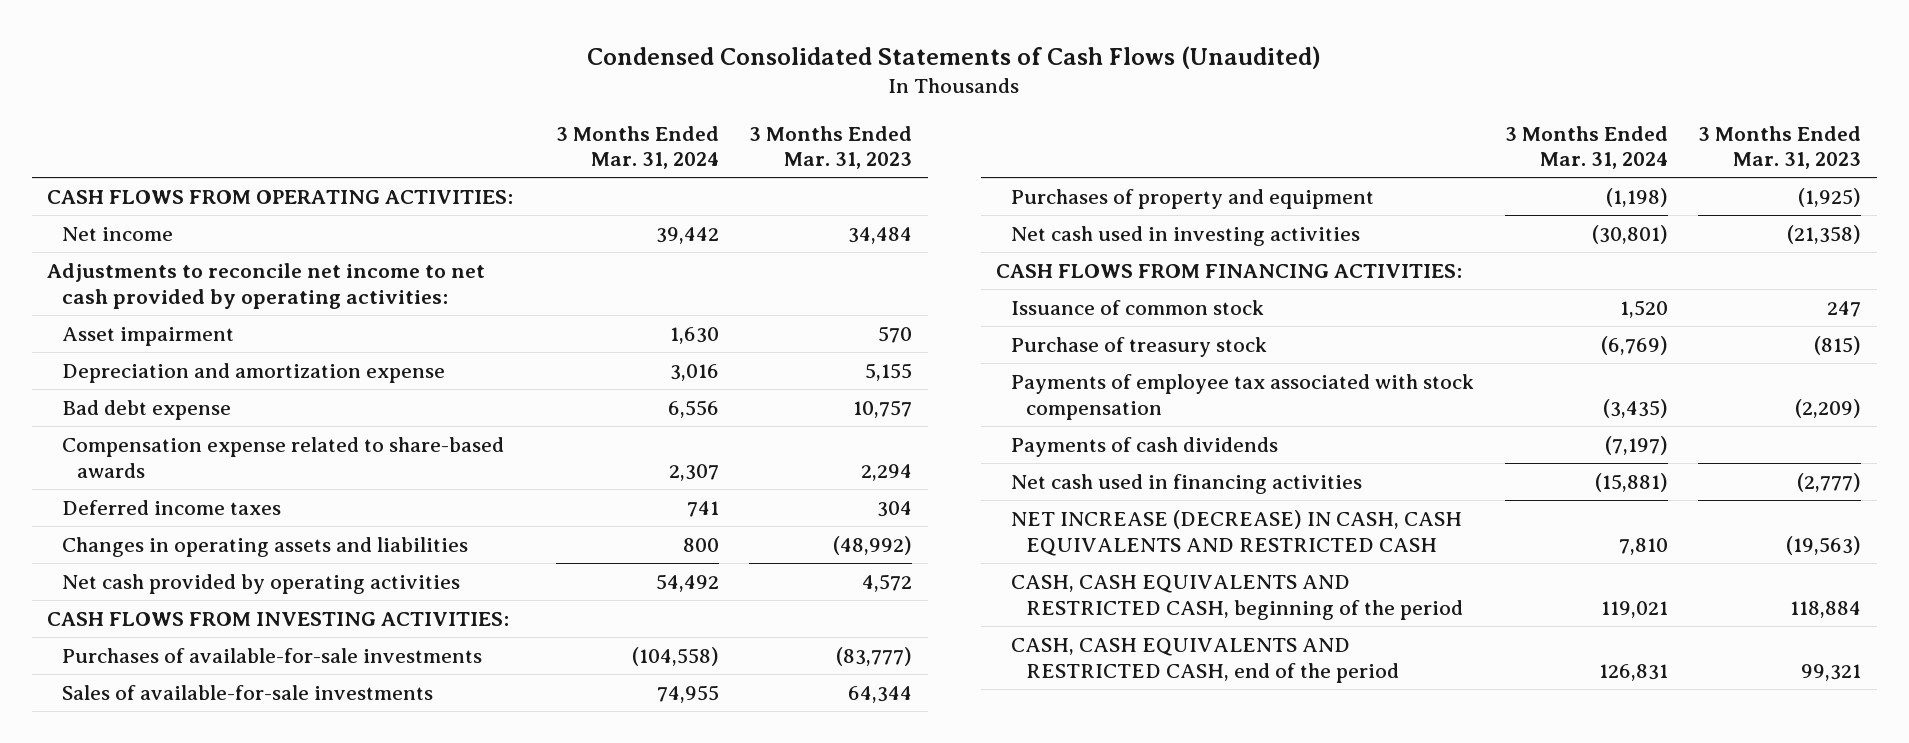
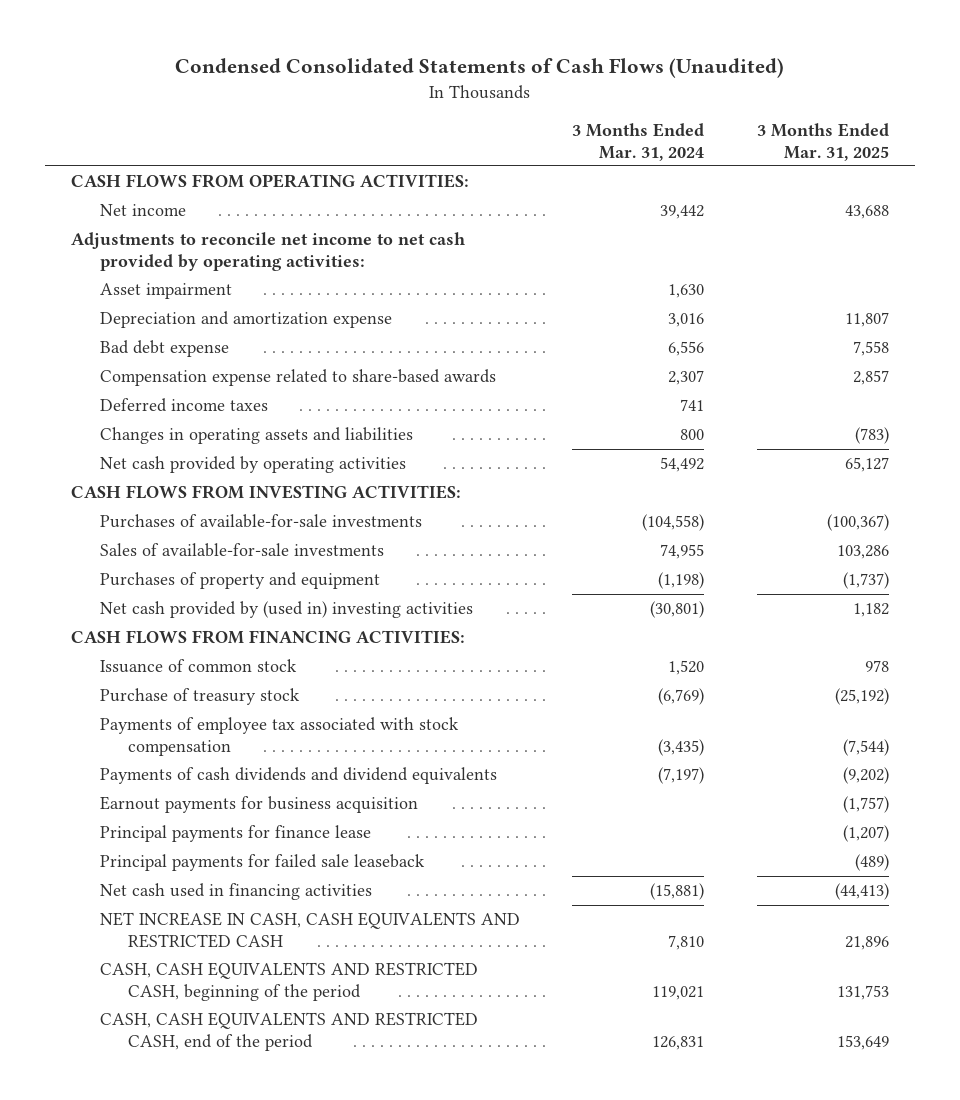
- | 3 Months Ended Mar. 31, 2024 | 3 Months Ended Mar. 31, 2023
+ | 3 Months Ended Mar. 31, 2024 | 3 Months Ended Mar. 31, 2025
- Net cash used in investing activities | (30,801) | (21,358)
+ Net cash provided by (used in) investing activities | (30,801) | 1,182
- Payments of cash dividends | (7,197) |
+ Payments of cash dividends and dividend equivalents | (7,197) | (9,202)
+ Earnout payments for business acquisition | | (1,757)
+ Principal payments for finance lease | | (1,207)
+ Principal payments for failed sale leaseback | | (489)
- NET INCREASE (DECREASE) IN CASH, CASH EQUIVALENTS AND RESTRICTED CASH | 7,810 | (19,563)
+ NET INCREASE IN CASH, CASH EQUIVALENTS AND RESTRICTED CASH | 7,810 | 21,896

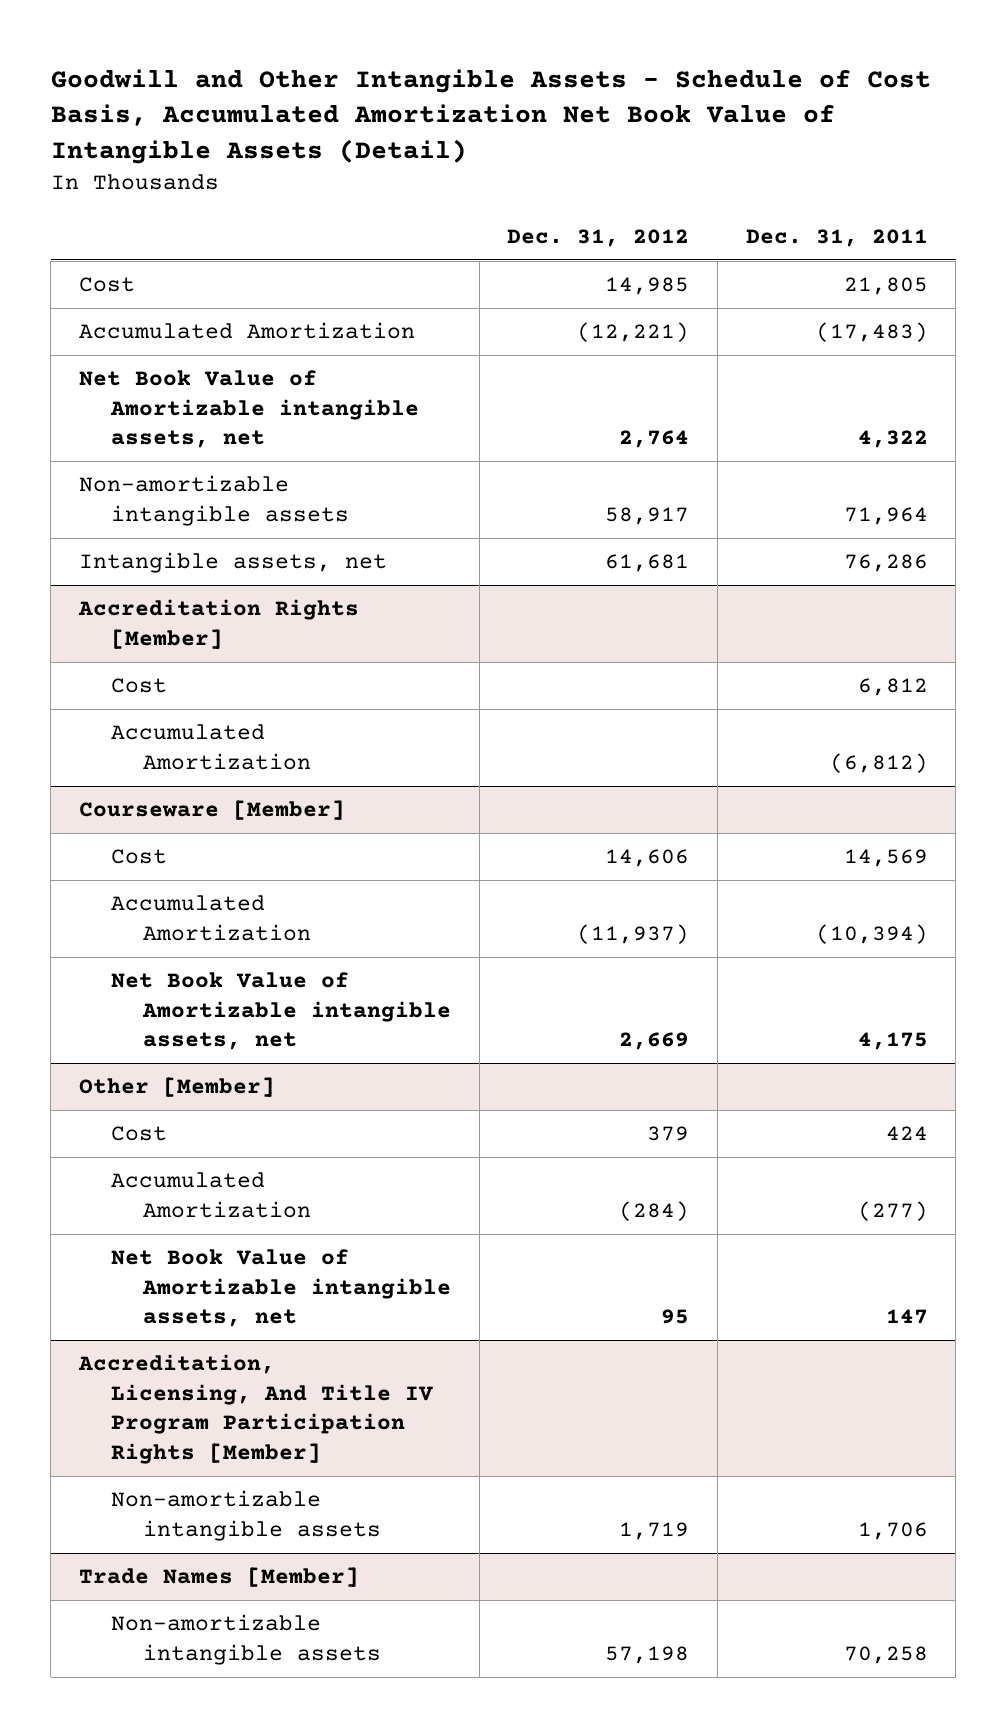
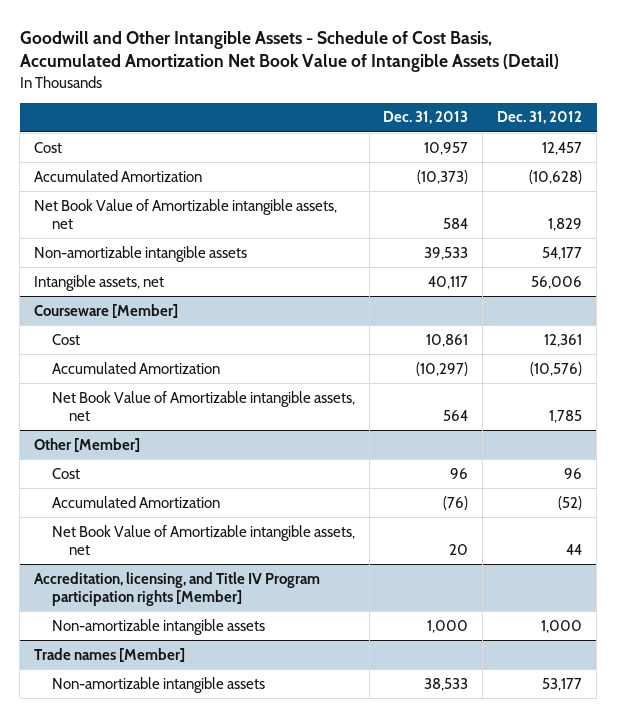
- | Dec. 31, 2012 | Dec. 31, 2011
+ | Dec. 31, 2013 | Dec. 31, 2012
- Cost | 14,985 | 21,805
- Accumulated Amortization | (12,221) | (17,483)
- Net Book Value of Amortizable intangible assets, net | 2,764 | 4,322
- Non-amortizable intangible assets | 58,917 | 71,964
- Intangible assets, net | 61,681 | 76,286
- Accreditation Rights [Member]
- Cost | | 6,812
- Accumulated Amortization | | (6,812)
+ Cost | 10,957 | 12,457
+ Accumulated Amortization | (10,373) | (10,628)
+ Net Book Value of Amortizable intangible assets, net | 584 | 1,829
+ Non-amortizable intangible assets | 39,533 | 54,177
+ Intangible assets, net | 40,117 | 56,006
@ Courseware [Member]
- Cost | 14,606 | 14,569
- Accumulated Amortization | (11,937) | (10,394)
- Net Book Value of Amortizable intangible assets, net | 2,669 | 4,175
+ Cost | 10,861 | 12,361
+ Accumulated Amortization | (10,297) | (10,576)
+ Net Book Value of Amortizable intangible assets, net | 564 | 1,785
@ Other [Member]
- Cost | 379 | 424
- Accumulated Amortization | (284) | (277)
- Net Book Value of Amortizable intangible assets, net | 95 | 147
- Accreditation, Licensing, And Title IV Program Participation Rights [Member]
- Non-amortizable intangible assets | 1,719 | 1,706
- Trade Names [Member]
- Non-amortizable intangible assets | 57,198 | 70,258
@ Other [Member]
+ Cost | 96 | 96
+ Accumulated Amortization | (76) | (52)
+ Net Book Value of Amortizable intangible assets, net | 20 | 44
+ Accreditation, licensing, and Title IV Program participation rights [Member]
+ Non-amortizable intangible assets | 1,000 | 1,000
+ Trade names [Member]
+ Non-amortizable intangible assets | 38,533 | 53,177

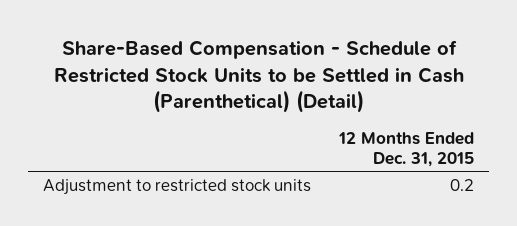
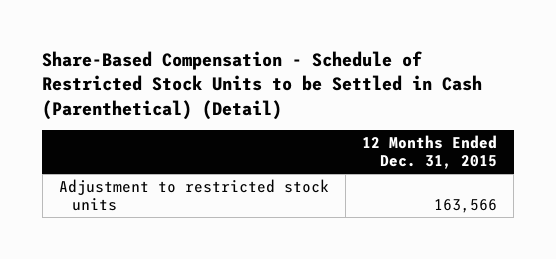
- Adjustment to restricted stock units | 0.2
+ Adjustment to restricted stock units | 163,566

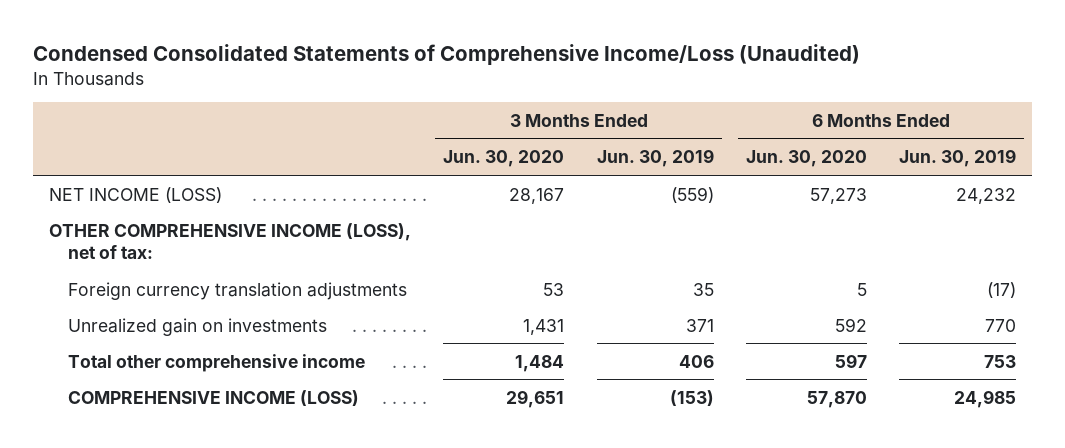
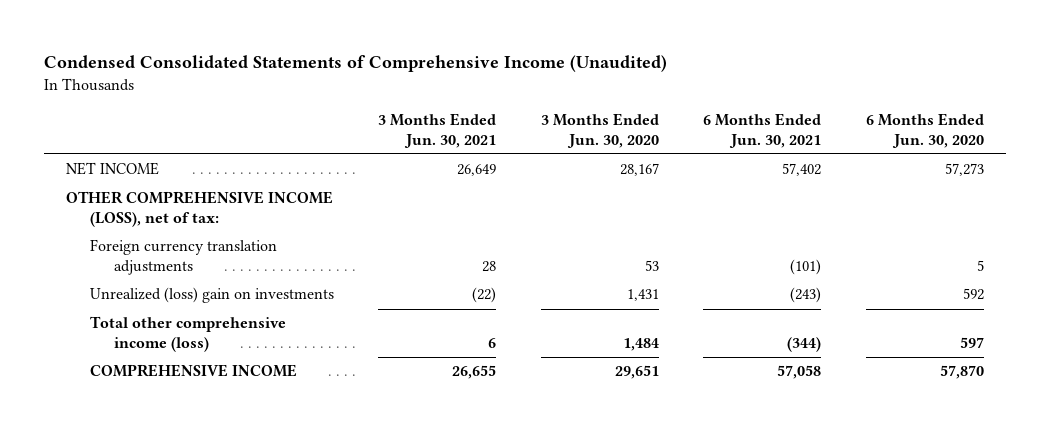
- Condensed Consolidated Statements of Comprehensive Income/Loss (Unaudited)
+ Condensed Consolidated Statements of Comprehensive Income (Unaudited)
- | 3 Months Ended Jun. 30, 2020 | 3 Months Ended Jun. 30, 2019 | 6 Months Ended Jun. 30, 2020 | 6 Months Ended Jun. 30, 2019
+ | 3 Months Ended Jun. 30, 2021 | 3 Months Ended Jun. 30, 2020 | 6 Months Ended Jun. 30, 2021 | 6 Months Ended Jun. 30, 2020
- NET INCOME (LOSS) | 28,167 | (559) | 57,273 | 24,232
+ NET INCOME | 26,649 | 28,167 | 57,402 | 57,273
- Unrealized gain on investments | 1,431 | 371 | 592 | 770
- Total other comprehensive income | 1,484 | 406 | 597 | 753
- COMPREHENSIVE INCOME (LOSS) | 29,651 | (153) | 57,870 | 24,985
+ Unrealized (loss) gain on investments | (22) | 1,431 | (243) | 592
+ Total other comprehensive income (loss) | 6 | 1,484 | (344) | 597
+ COMPREHENSIVE INCOME | 26,655 | 29,651 | 57,058 | 57,870

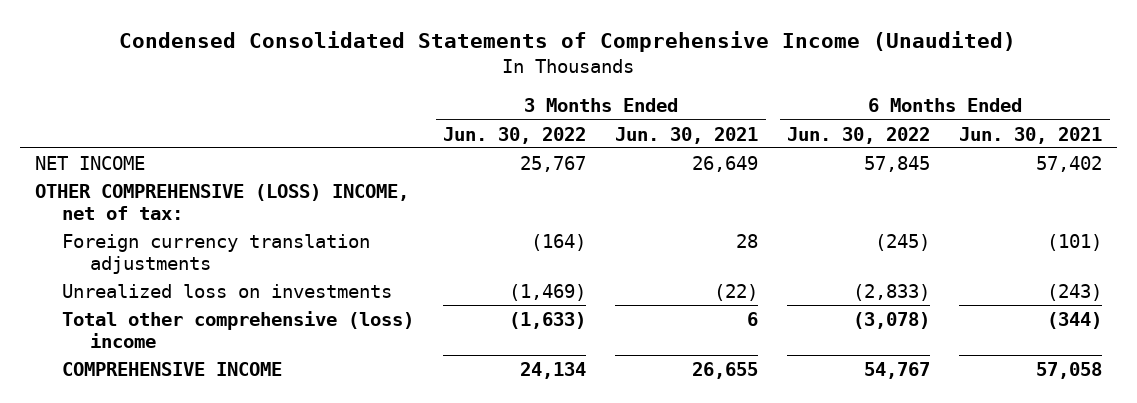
- | 3 Months Ended Jun. 30, 2021 | 3 Months Ended Jun. 30, 2020 | 6 Months Ended Jun. 30, 2021 | 6 Months Ended Jun. 30, 2020
+ | 3 Months Ended Jun. 30, 2022 | 3 Months Ended Jun. 30, 2021 | 6 Months Ended Jun. 30, 2022 | 6 Months Ended Jun. 30, 2021
- OTHER COMPREHENSIVE INCOME (LOSS), net of tax:
+ OTHER COMPREHENSIVE (LOSS) INCOME, net of tax:
- Unrealized (loss) gain on investments | (22) | 1,431 | (243) | 592
- Total other comprehensive income (loss) | 6 | 1,484 | (344) | 597
+ Unrealized loss on investments | (1,469) | (22) | (2,833) | (243)
+ Total other comprehensive (loss) income | (1,633) | 6 | (3,078) | (344)

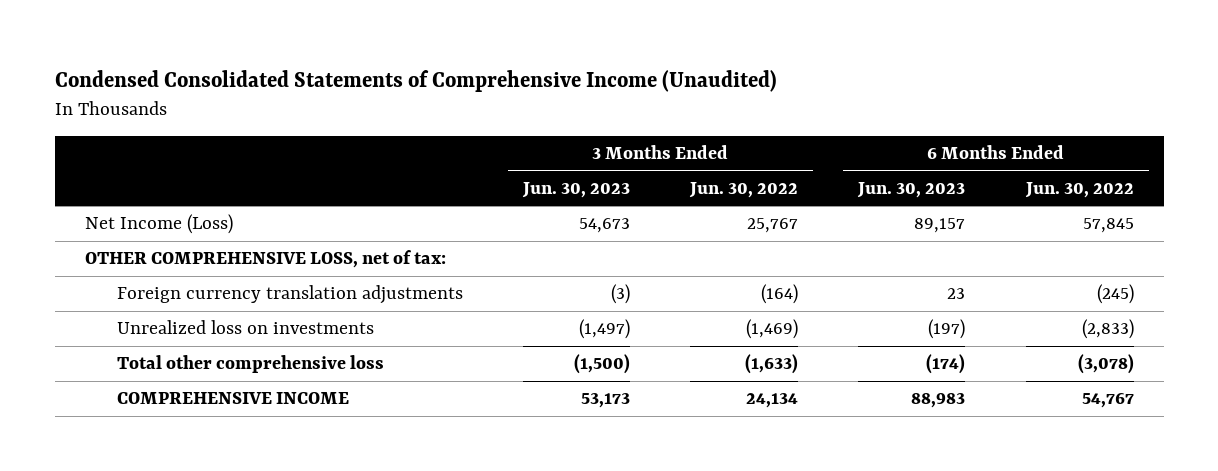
- | 3 Months Ended Jun. 30, 2022 | 3 Months Ended Jun. 30, 2021 | 6 Months Ended Jun. 30, 2022 | 6 Months Ended Jun. 30, 2021
+ | 3 Months Ended Jun. 30, 2023 | 3 Months Ended Jun. 30, 2022 | 6 Months Ended Jun. 30, 2023 | 6 Months Ended Jun. 30, 2022
- NET INCOME | 25,767 | 26,649 | 57,845 | 57,402
- OTHER COMPREHENSIVE (LOSS) INCOME, net of tax:
+ Net Income (Loss) | 54,673 | 25,767 | 89,157 | 57,845
+ OTHER COMPREHENSIVE LOSS, net of tax:
- Total other comprehensive (loss) income | (1,633) | 6 | (3,078) | (344)
+ Total other comprehensive loss | (1,500) | (1,633) | (174) | (3,078)

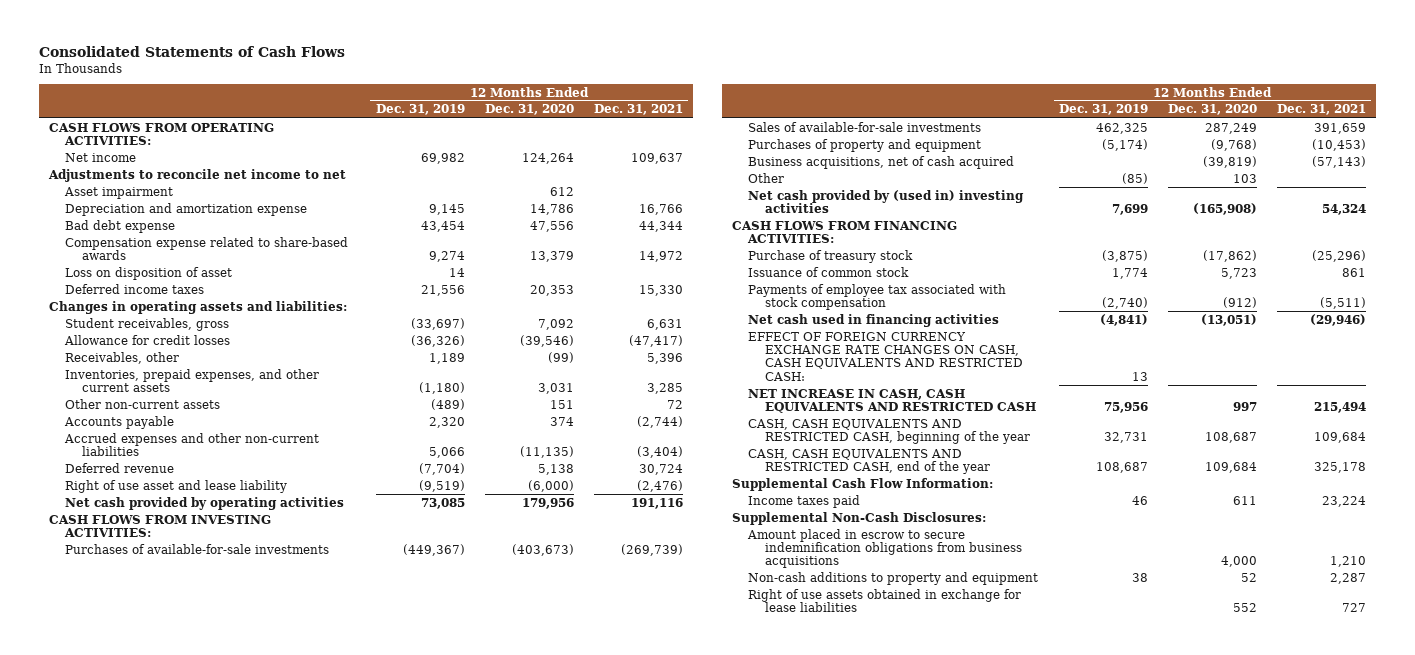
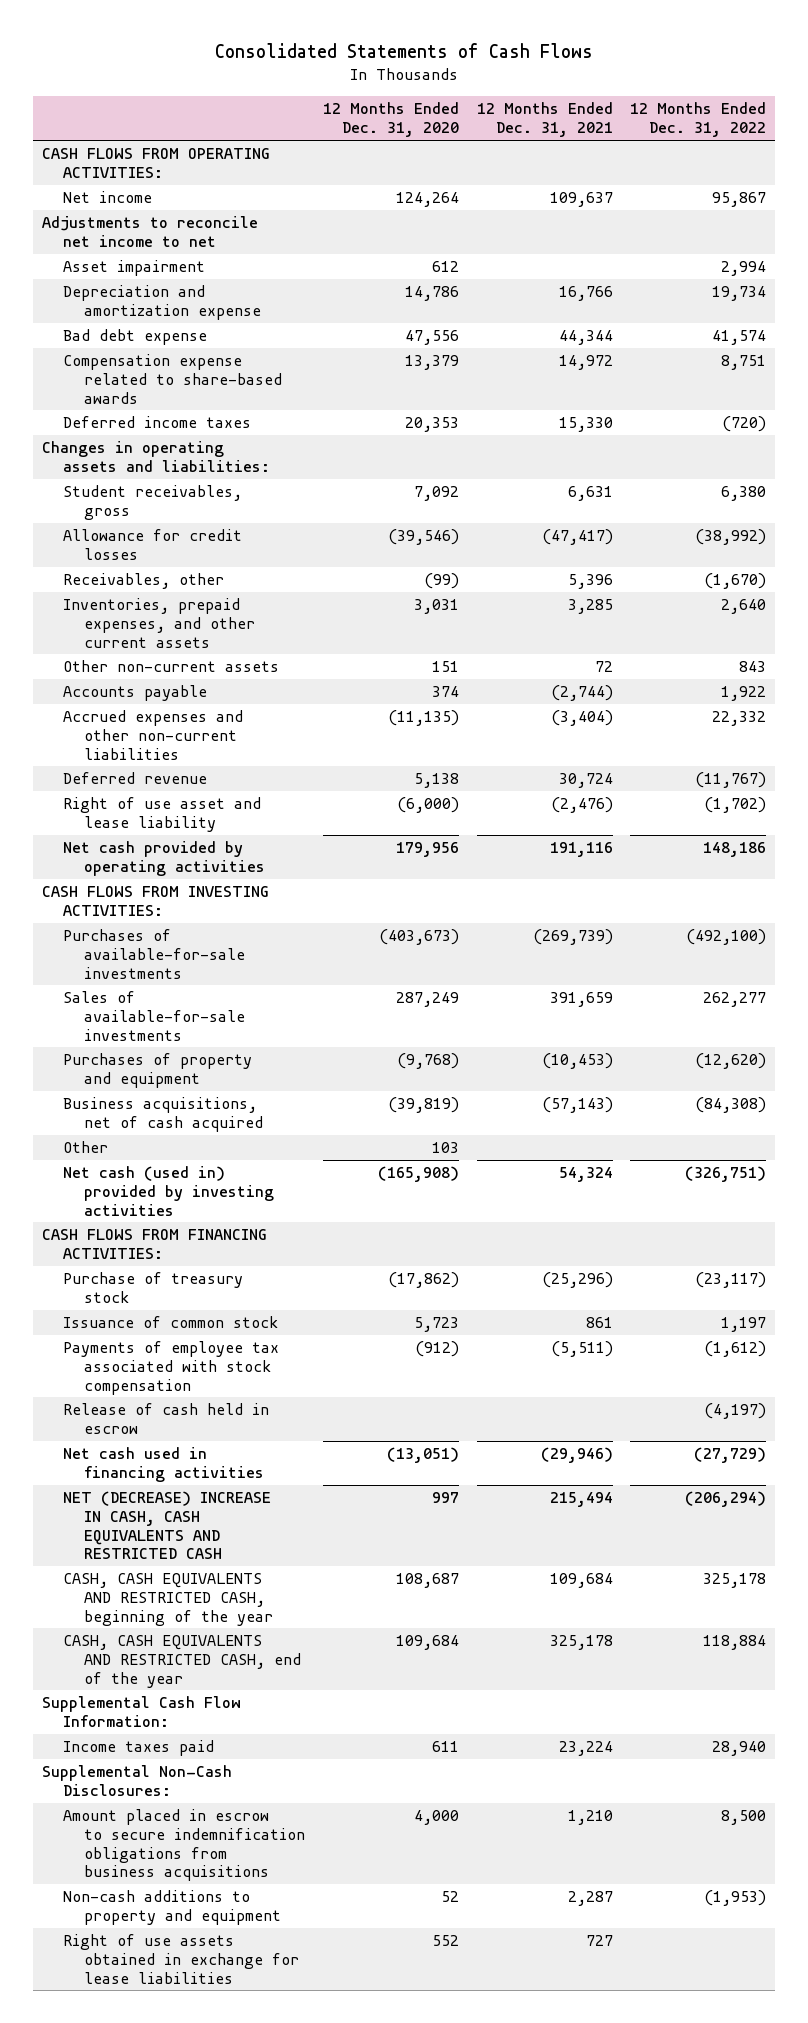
- | 12 Months Ended Dec. 31, 2019 | 12 Months Ended Dec. 31, 2020 | 12 Months Ended Dec. 31, 2021
+ | 12 Months Ended Dec. 31, 2020 | 12 Months Ended Dec. 31, 2021 | 12 Months Ended Dec. 31, 2022
- Loss on disposition of asset | 14 | |
- Net cash provided by (used in) investing activities | 7,699 | (165,908) | 54,324
+ Net cash (used in) provided by investing activities | (165,908) | 54,324 | (326,751)
+ Release of cash held in escrow | | | (4,197)
- EFFECT OF FOREIGN CURRENCY EXCHANGE RATE CHANGES ON CASH, CASH EQUIVALENTS AND RESTRICTED CASH: | 13 | |
- NET INCREASE IN CASH, CASH EQUIVALENTS AND RESTRICTED CASH | 75,956 | 997 | 215,494
+ NET (DECREASE) INCREASE IN CASH, CASH EQUIVALENTS AND RESTRICTED CASH | 997 | 215,494 | (206,294)

